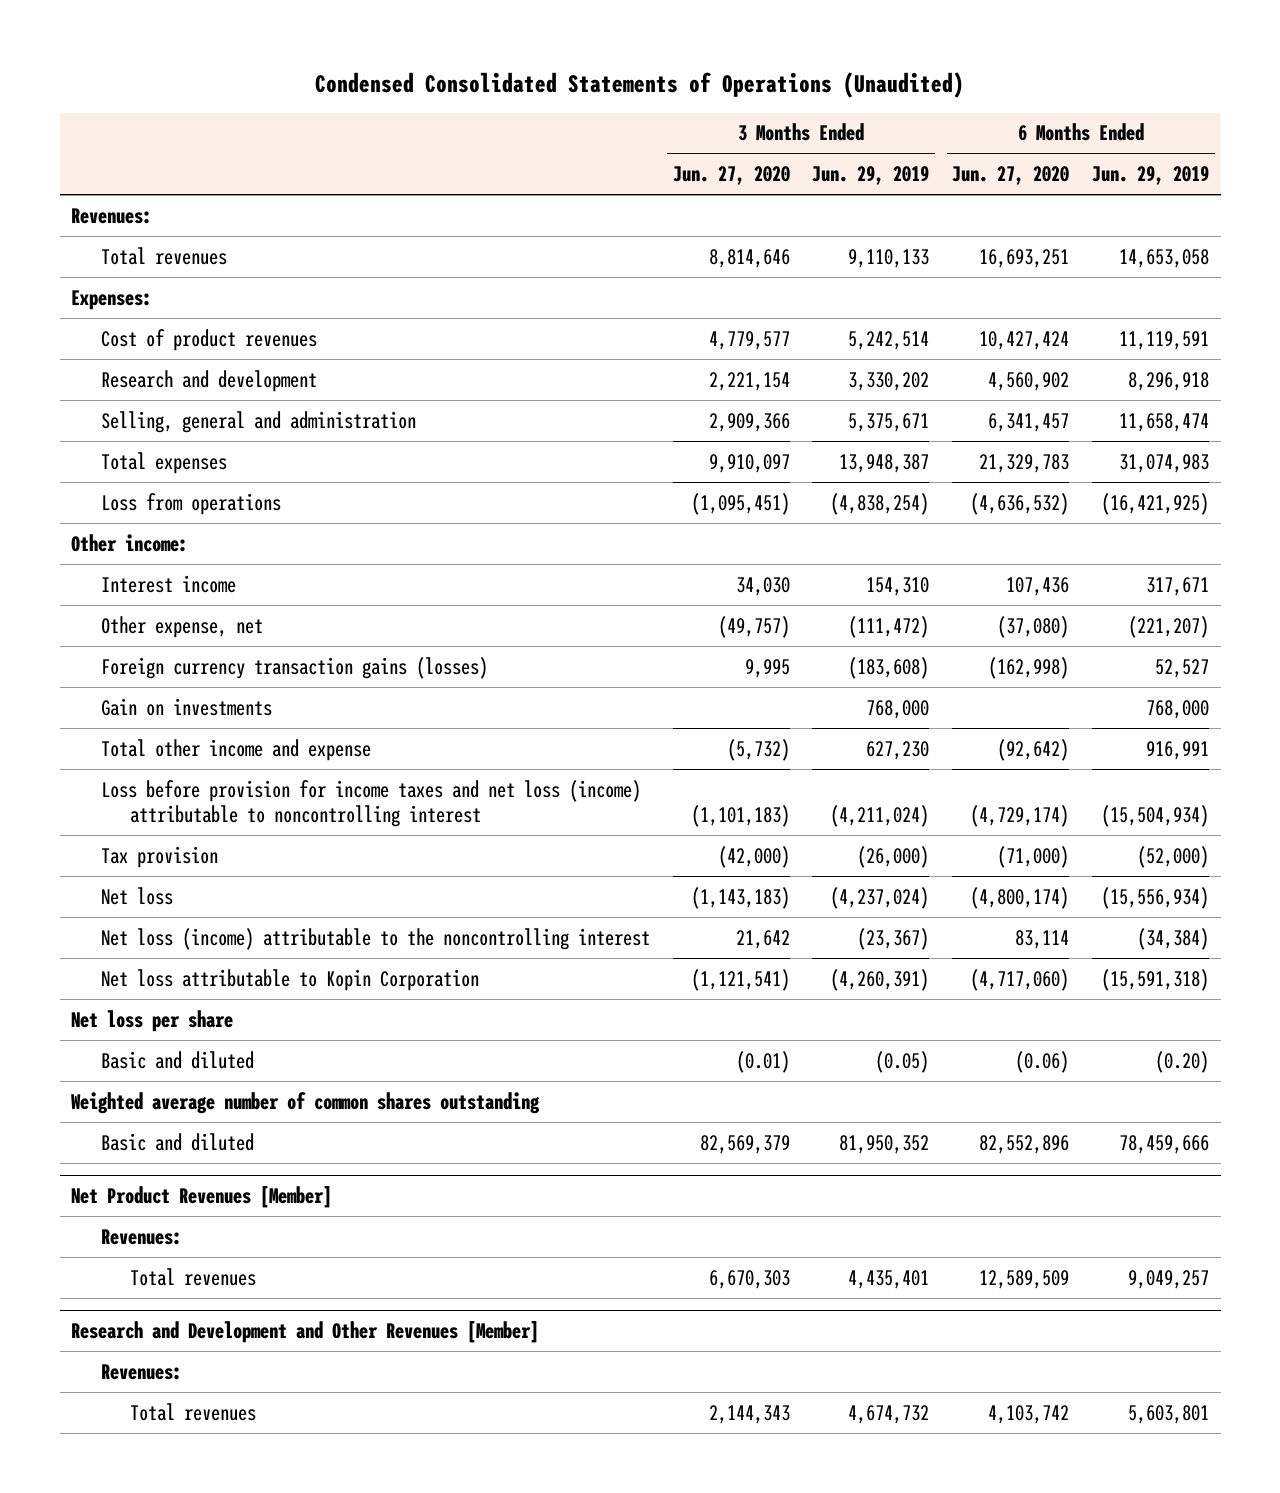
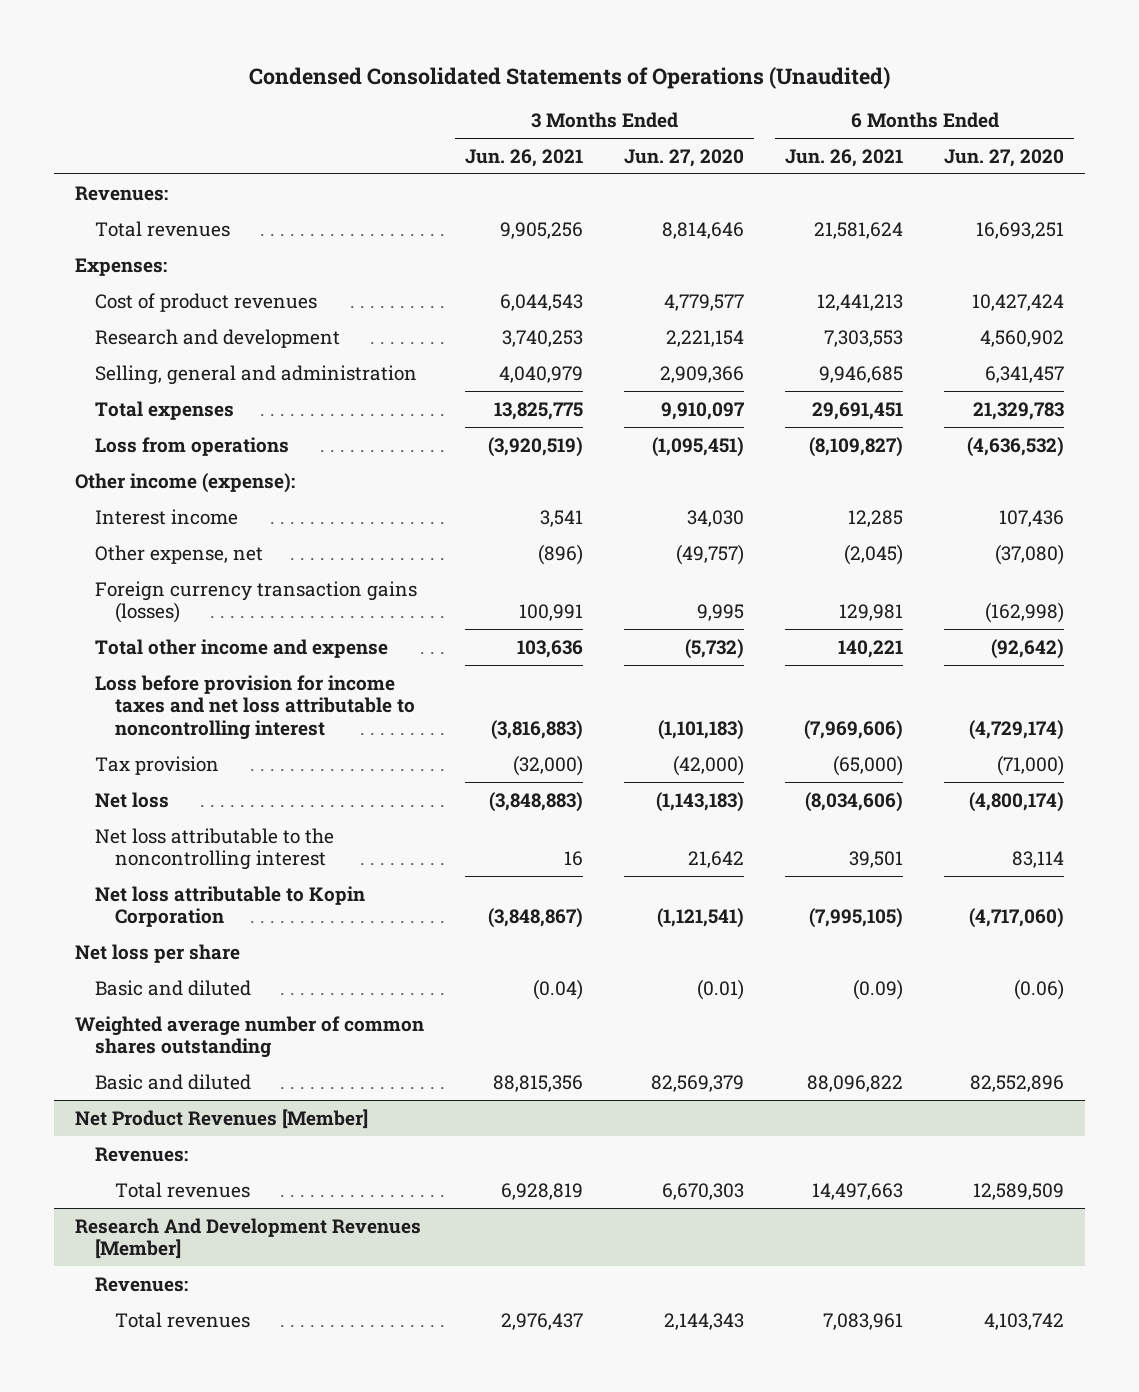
- | 3 Months Ended Jun. 27, 2020 | 3 Months Ended Jun. 29, 2019 | 6 Months Ended Jun. 27, 2020 | 6 Months Ended Jun. 29, 2019
+ | 3 Months Ended Jun. 26, 2021 | 3 Months Ended Jun. 27, 2020 | 6 Months Ended Jun. 26, 2021 | 6 Months Ended Jun. 27, 2020
- Other income:
+ Other income (expense):
- Gain on investments | | 768,000 | | 768,000
- Loss before provision for income taxes and net loss (income) attributable to noncontrolling interest | (1,101,183) | (4,211,024) | (4,729,174) | (15,504,934)
+ Loss before provision for income taxes and net loss attributable to noncontrolling interest | (3,816,883) | (1,101,183) | (7,969,606) | (4,729,174)
- Net loss (income) attributable to the noncontrolling interest | 21,642 | (23,367) | 83,114 | (34,384)
+ Net loss attributable to the noncontrolling interest | 16 | 21,642 | 39,501 | 83,114
- Research and Development and Other Revenues [Member]
+ Research And Development Revenues [Member]

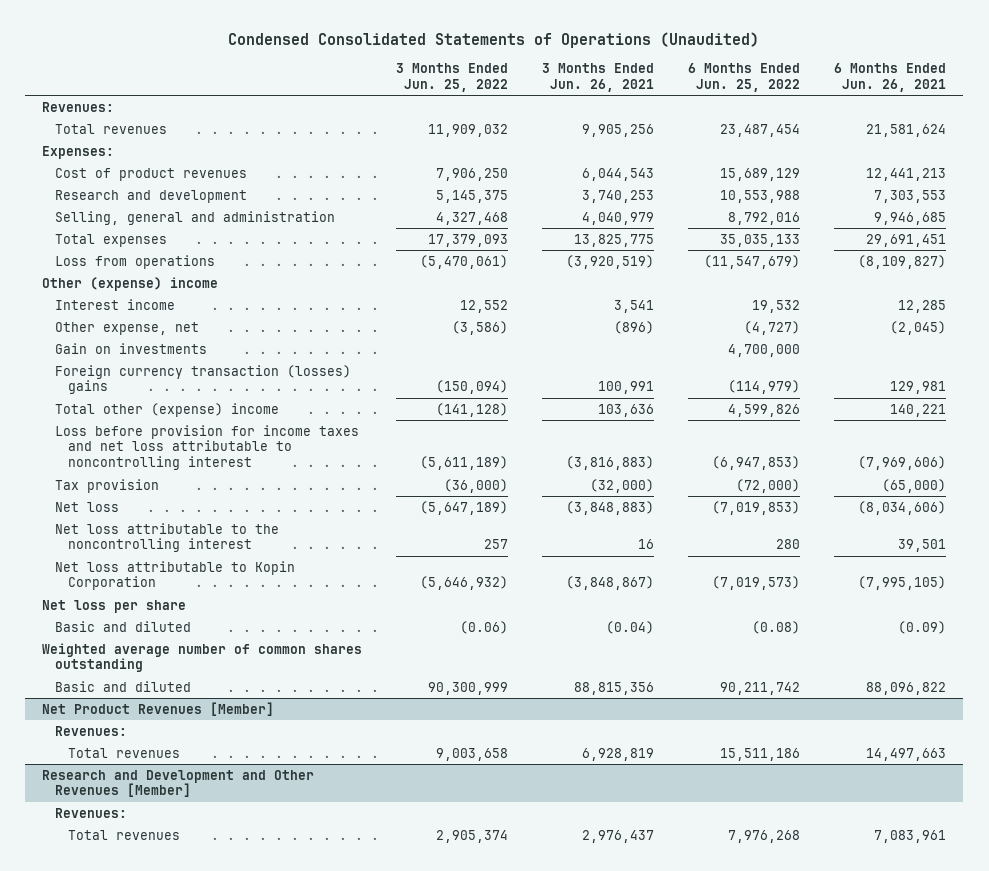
- | 3 Months Ended Jun. 26, 2021 | 3 Months Ended Jun. 27, 2020 | 6 Months Ended Jun. 26, 2021 | 6 Months Ended Jun. 27, 2020
+ | 3 Months Ended Jun. 25, 2022 | 3 Months Ended Jun. 26, 2021 | 6 Months Ended Jun. 25, 2022 | 6 Months Ended Jun. 26, 2021
- Other income (expense):
+ Other (expense) income
- Foreign currency transaction gains (losses) | 100,991 | 9,995 | 129,981 | (162,998)
- Total other income and expense | 103,636 | (5,732) | 140,221 | (92,642)
+ Gain on investments | | | 4,700,000 |
+ Foreign currency transaction (losses) gains | (150,094) | 100,991 | (114,979) | 129,981
+ Total other (expense) income | (141,128) | 103,636 | 4,599,826 | 140,221
- Research And Development Revenues [Member]
+ Research and Development and Other Revenues [Member]

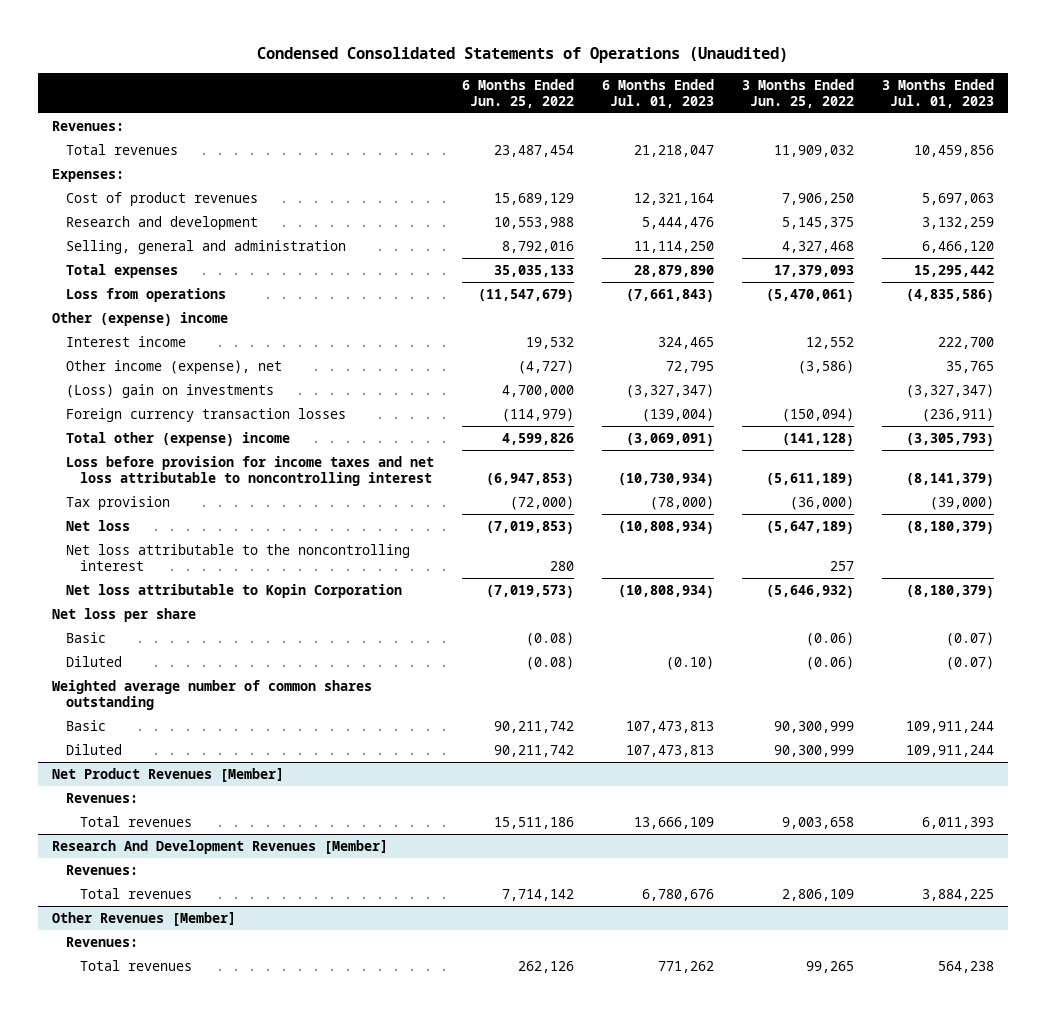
- | 3 Months Ended Jun. 25, 2022 | 3 Months Ended Jun. 26, 2021 | 6 Months Ended Jun. 25, 2022 | 6 Months Ended Jun. 26, 2021
+ | 6 Months Ended Jun. 25, 2022 | 6 Months Ended Jul. 01, 2023 | 3 Months Ended Jun. 25, 2022 | 3 Months Ended Jul. 01, 2023
- Other expense, net | (3,586) | (896) | (4,727) | (2,045)
- Gain on investments | | | 4,700,000 |
- Foreign currency transaction (losses) gains | (150,094) | 100,991 | (114,979) | 129,981
+ Other income (expense), net | (4,727) | 72,795 | (3,586) | 35,765
+ (Loss) gain on investments | 4,700,000 | (3,327,347) | | (3,327,347)
+ Foreign currency transaction losses | (114,979) | (139,004) | (150,094) | (236,911)
- Basic and diluted | (0.06) | (0.04) | (0.08) | (0.09)
+ Basic | (0.08) | | (0.06) | (0.07)
+ Diluted | (0.08) | (0.10) | (0.06) | (0.07)
- Basic and diluted | 90,300,999 | 88,815,356 | 90,211,742 | 88,096,822
+ Basic | 90,211,742 | 107,473,813 | 90,300,999 | 109,911,244
+ Diluted | 90,211,742 | 107,473,813 | 90,300,999 | 109,911,244
- Research and Development and Other Revenues [Member]
+ Research And Development Revenues [Member]
- Total revenues | 2,905,374 | 2,976,437 | 7,976,268 | 7,083,961
+ Total revenues | 7,714,142 | 6,780,676 | 2,806,109 | 3,884,225
+ Other Revenues [Member]
+ Revenues:
+ Total revenues | 262,126 | 771,262 | 99,265 | 564,238

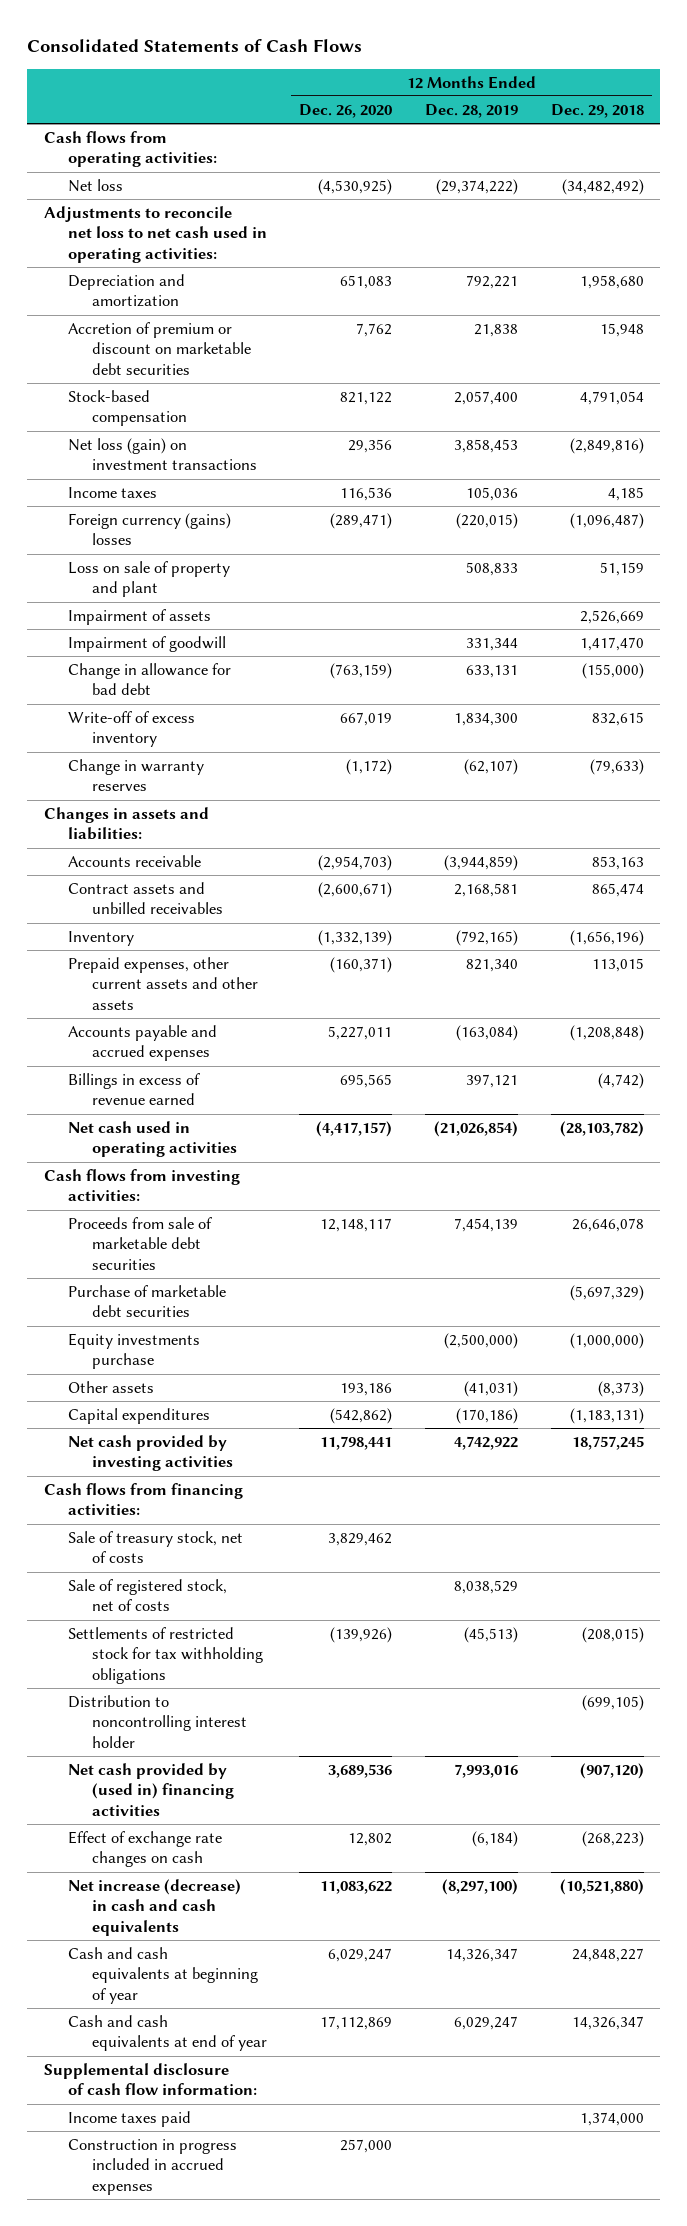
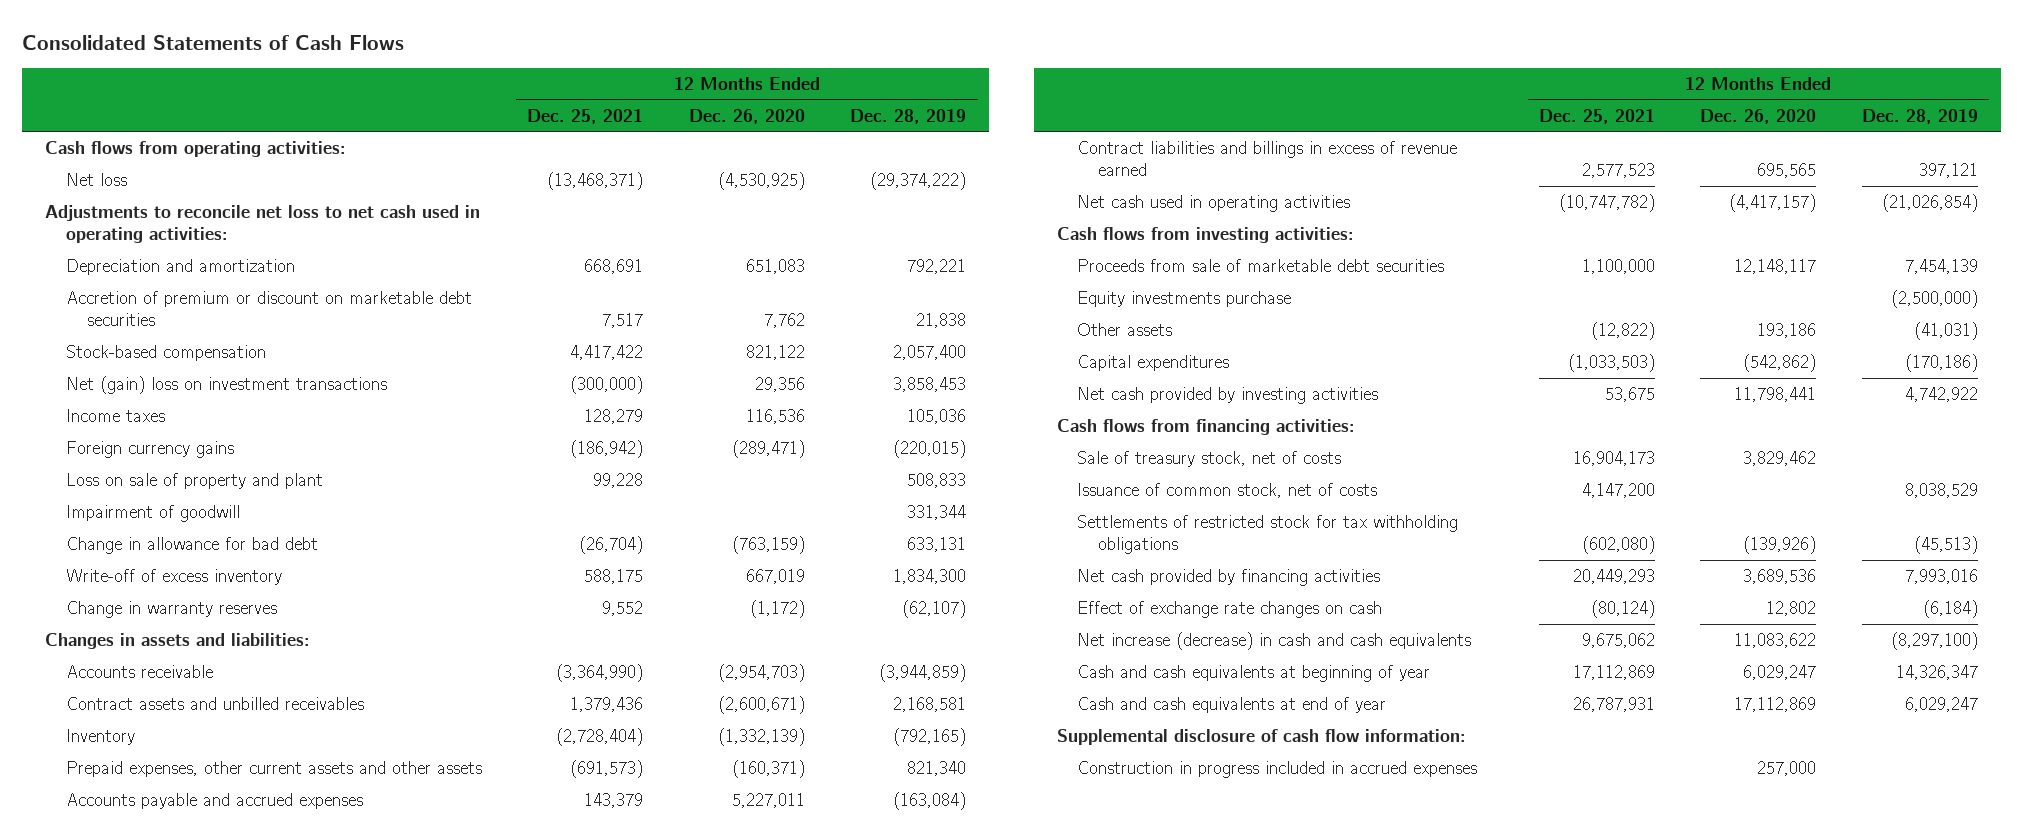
- | 12 Months Ended Dec. 26, 2020 | 12 Months Ended Dec. 28, 2019 | 12 Months Ended Dec. 29, 2018
+ | 12 Months Ended Dec. 25, 2021 | 12 Months Ended Dec. 26, 2020 | 12 Months Ended Dec. 28, 2019
- Net loss (gain) on investment transactions | 29,356 | 3,858,453 | (2,849,816)
+ Net (gain) loss on investment transactions | (300,000) | 29,356 | 3,858,453
- Foreign currency (gains) losses | (289,471) | (220,015) | (1,096,487)
+ Foreign currency gains | (186,942) | (289,471) | (220,015)
- Impairment of assets | | | 2,526,669
- Billings in excess of revenue earned | 695,565 | 397,121 | (4,742)
+ Contract liabilities and billings in excess of revenue earned | 2,577,523 | 695,565 | 397,121
- Purchase of marketable debt securities | | | (5,697,329)
- Sale of registered stock, net of costs | | 8,038,529 |
+ Issuance of common stock, net of costs | 4,147,200 | | 8,038,529
- Distribution to noncontrolling interest holder | | | (699,105)
- Net cash provided by (used in) financing activities | 3,689,536 | 7,993,016 | (907,120)
+ Net cash provided by financing activities | 20,449,293 | 3,689,536 | 7,993,016
- Income taxes paid | | | 1,374,000

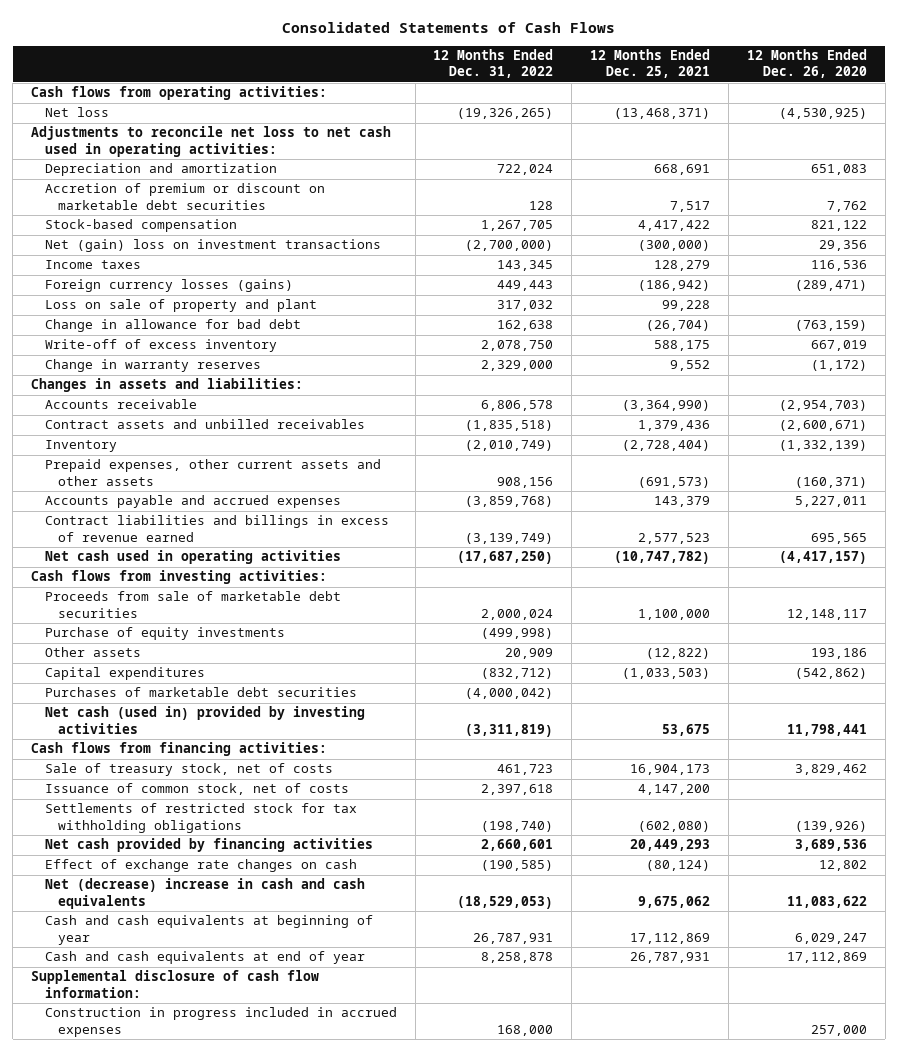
- | 12 Months Ended Dec. 25, 2021 | 12 Months Ended Dec. 26, 2020 | 12 Months Ended Dec. 28, 2019
+ | 12 Months Ended Dec. 31, 2022 | 12 Months Ended Dec. 25, 2021 | 12 Months Ended Dec. 26, 2020
- Foreign currency gains | (186,942) | (289,471) | (220,015)
+ Foreign currency losses (gains) | 449,443 | (186,942) | (289,471)
- Impairment of goodwill | | | 331,344
- Equity investments purchase | | | (2,500,000)
+ Purchase of equity investments | (499,998) | |
- Net cash provided by investing activities | 53,675 | 11,798,441 | 4,742,922
+ Purchases of marketable debt securities | (4,000,042) | |
+ Net cash (used in) provided by investing activities | (3,311,819) | 53,675 | 11,798,441
- Net increase (decrease) in cash and cash equivalents | 9,675,062 | 11,083,622 | (8,297,100)
+ Net (decrease) increase in cash and cash equivalents | (18,529,053) | 9,675,062 | 11,083,622

